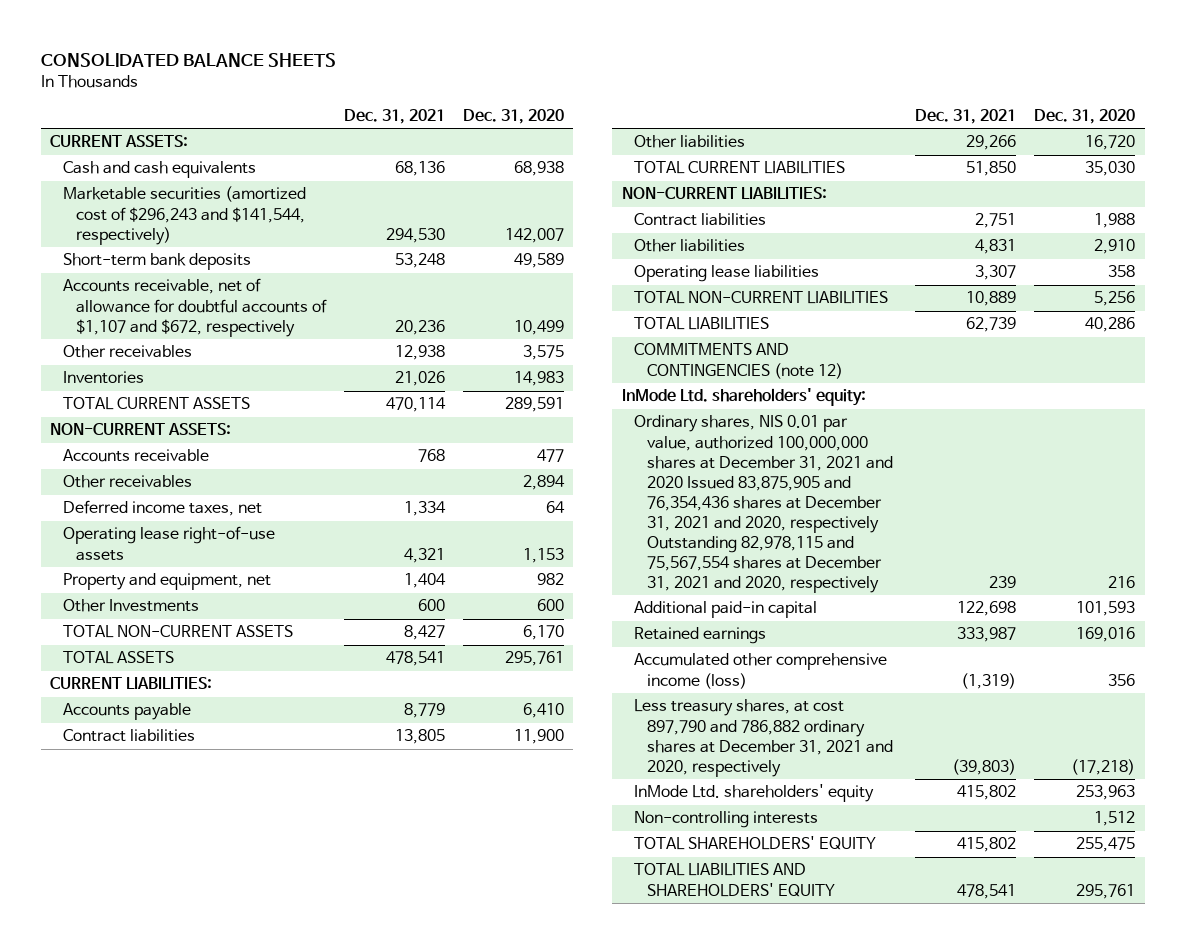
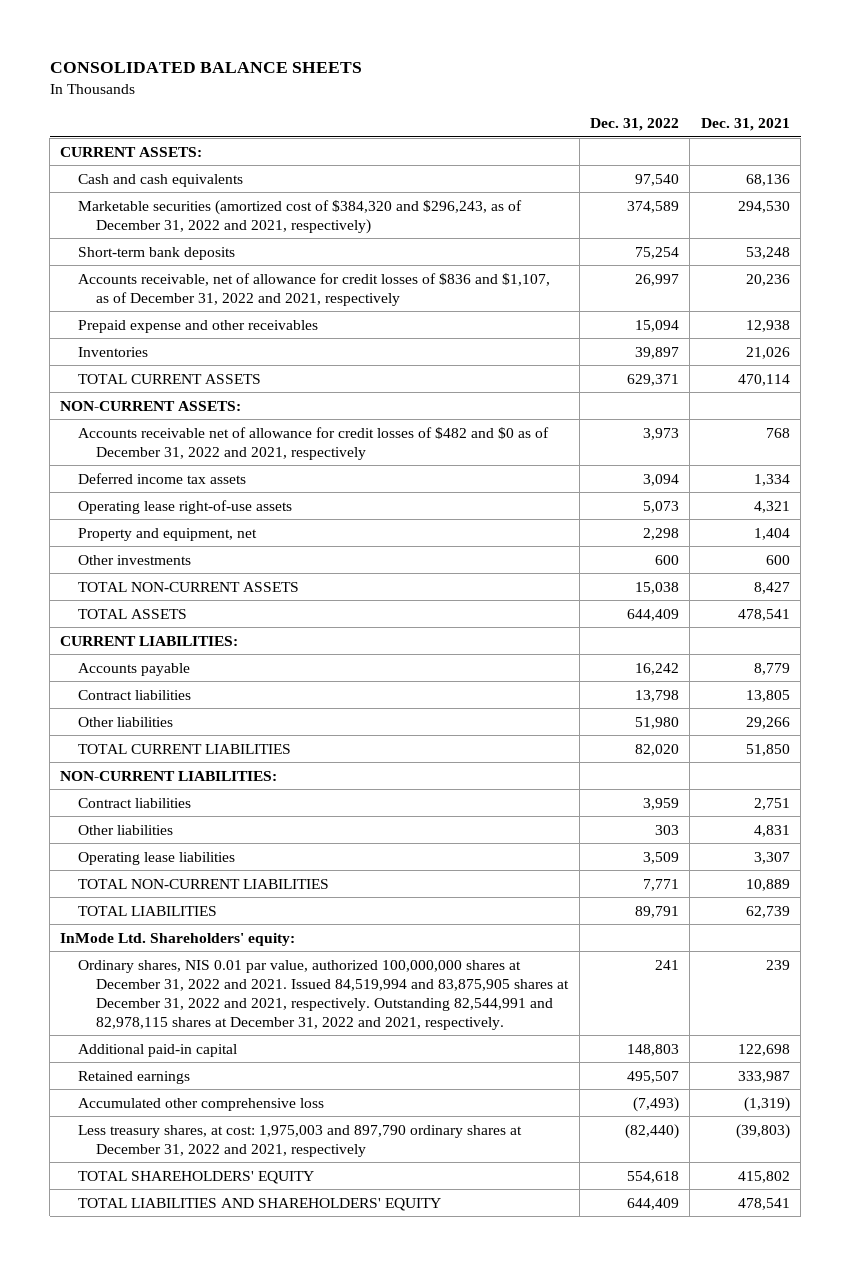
- | Dec. 31, 2021 | Dec. 31, 2020
+ | Dec. 31, 2022 | Dec. 31, 2021
- Marketable securities (amortized cost of $296,243 and $141,544, respectively) | 294,530 | 142,007
+ Marketable securities (amortized cost of $384,320 and $296,243, as of December 31, 2022 and 2021, respectively) | 374,589 | 294,530
- Accounts receivable, net of allowance for doubtful accounts of $1,107 and $672, respectively | 20,236 | 10,499
- Other receivables | 12,938 | 3,575
+ Accounts receivable, net of allowance for credit losses of $836 and $1,107, as of December 31, 2022 and 2021, respectively | 26,997 | 20,236
+ Prepaid expense and other receivables | 15,094 | 12,938
- Accounts receivable | 768 | 477
- Other receivables | | 2,894
- Deferred income taxes, net | 1,334 | 64
+ Accounts receivable net of allowance for credit losses of $482 and $0 as of December 31, 2022 and 2021, respectively | 3,973 | 768
+ Deferred income tax assets | 3,094 | 1,334
- Other Investments | 600 | 600
+ Other investments | 600 | 600
- COMMITMENTS AND CONTINGENCIES (note 12)
- InMode Ltd. shareholders' equity:
- Ordinary shares, NIS 0.01 par value, authorized 100,000,000 shares at December 31, 2021 and 2020 Issued 83,875,905 and 76,354,436 shares at December 31, 2021 and 2020, respectively Outstanding 82,978,115 and 75,567,554 shares at December 31, 2021 and 2020, respectively | 239 | 216
+ InMode Ltd. Shareholders' equity:
+ Ordinary shares, NIS 0.01 par value, authorized 100,000,000 shares at December 31, 2022 and 2021. Issued 84,519,994 and 83,875,905 shares at December 31, 2022 and 2021, respectively. Outstanding 82,544,991 and 82,978,115 shares at December 31, 2022 and 2021, respectively. | 241 | 239
- Accumulated other comprehensive income (loss) | (1,319) | 356
- Less treasury shares, at cost 897,790 and 786,882 ordinary shares at December 31, 2021 and 2020, respectively | (39,803) | (17,218)
- InMode Ltd. shareholders' equity | 415,802 | 253,963
- Non-controlling interests | | 1,512
+ Accumulated other comprehensive loss | (7,493) | (1,319)
+ Less treasury shares, at cost: 1,975,003 and 897,790 ordinary shares at December 31, 2022 and 2021, respectively | (82,440) | (39,803)

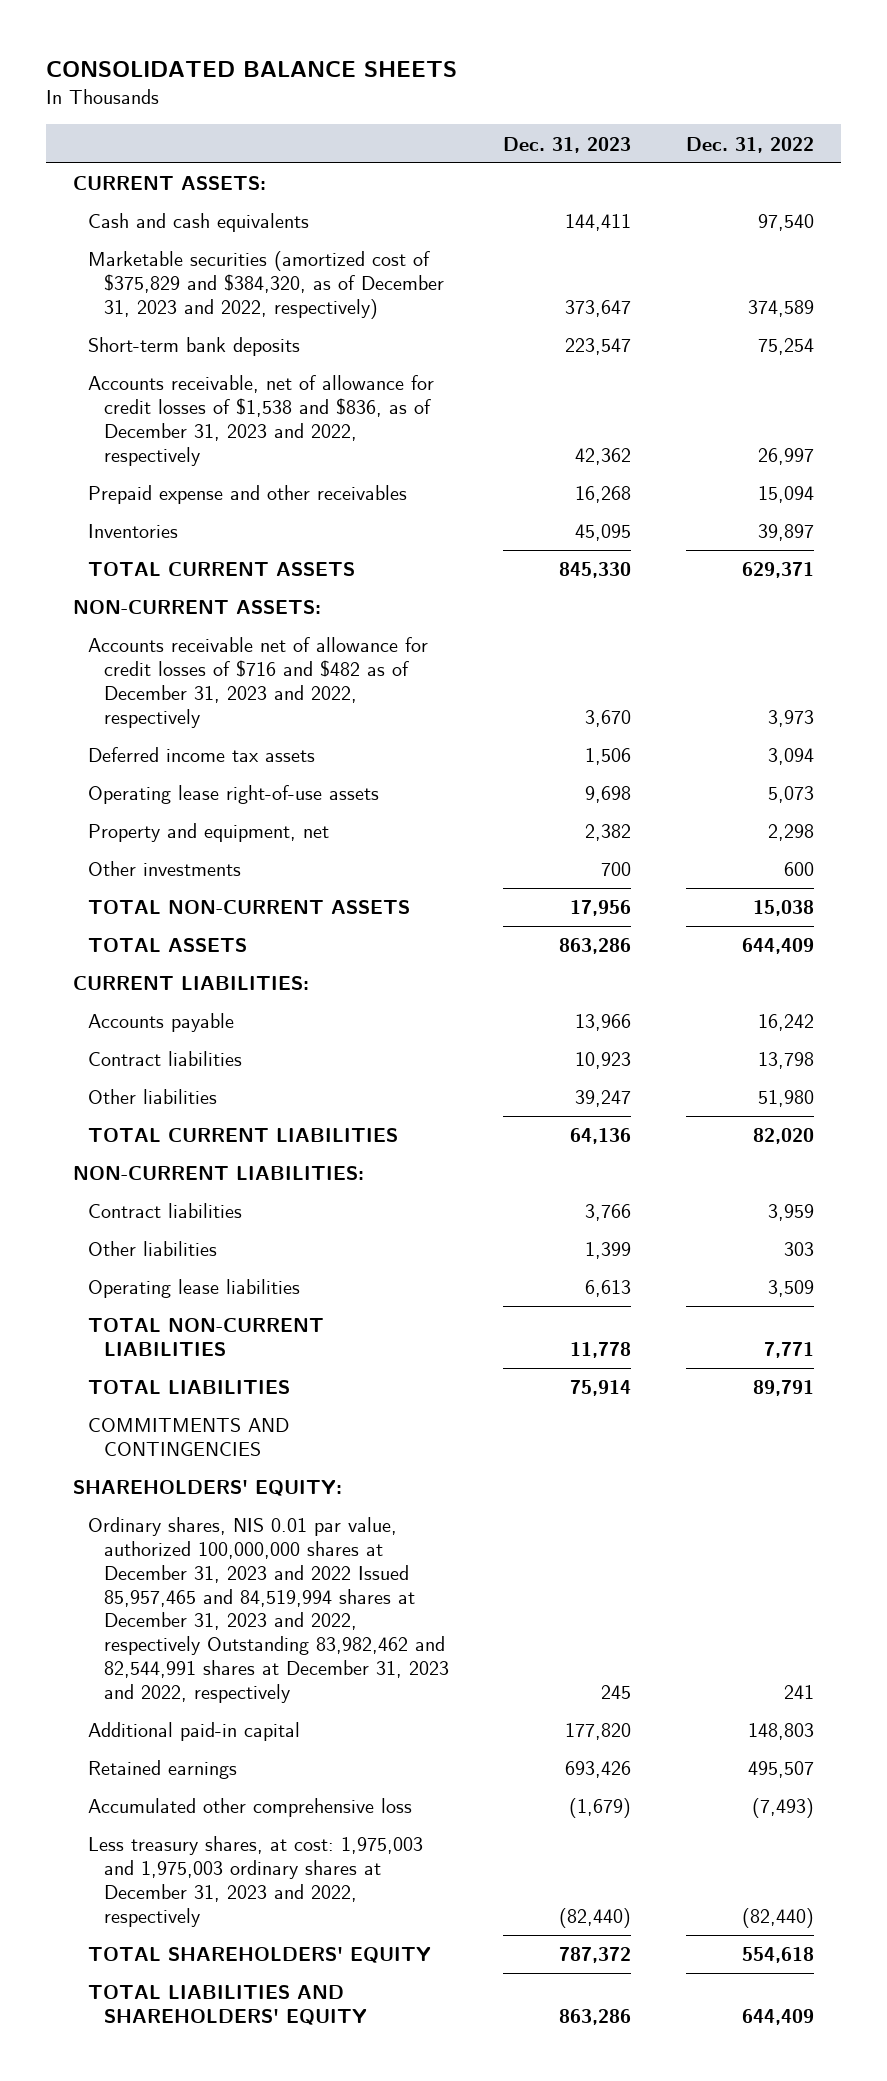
- | Dec. 31, 2022 | Dec. 31, 2021
+ | Dec. 31, 2023 | Dec. 31, 2022
- Marketable securities (amortized cost of $384,320 and $296,243, as of December 31, 2022 and 2021, respectively) | 374,589 | 294,530
+ Marketable securities (amortized cost of $375,829 and $384,320, as of December 31, 2023 and 2022, respectively) | 373,647 | 374,589
- Accounts receivable, net of allowance for credit losses of $836 and $1,107, as of December 31, 2022 and 2021, respectively | 26,997 | 20,236
+ Accounts receivable, net of allowance for credit losses of $1,538 and $836, as of December 31, 2023 and 2022, respectively | 42,362 | 26,997
- Accounts receivable net of allowance for credit losses of $482 and $0 as of December 31, 2022 and 2021, respectively | 3,973 | 768
+ Accounts receivable net of allowance for credit losses of $716 and $482 as of December 31, 2023 and 2022, respectively | 3,670 | 3,973
- InMode Ltd. Shareholders' equity:
- Ordinary shares, NIS 0.01 par value, authorized 100,000,000 shares at December 31, 2022 and 2021. Issued 84,519,994 and 83,875,905 shares at December 31, 2022 and 2021, respectively. Outstanding 82,544,991 and 82,978,115 shares at December 31, 2022 and 2021, respectively. | 241 | 239
+ COMMITMENTS AND CONTINGENCIES
+ SHAREHOLDERS' EQUITY:
+ Ordinary shares, NIS 0.01 par value, authorized 100,000,000 shares at December 31, 2023 and 2022 Issued 85,957,465 and 84,519,994 shares at December 31, 2023 and 2022, respectively Outstanding 83,982,462 and 82,544,991 shares at December 31, 2023 and 2022, respectively | 245 | 241
- Less treasury shares, at cost: 1,975,003 and 897,790 ordinary shares at December 31, 2022 and 2021, respectively | (82,440) | (39,803)
+ Less treasury shares, at cost: 1,975,003 and 1,975,003 ordinary shares at December 31, 2023 and 2022, respectively | (82,440) | (82,440)

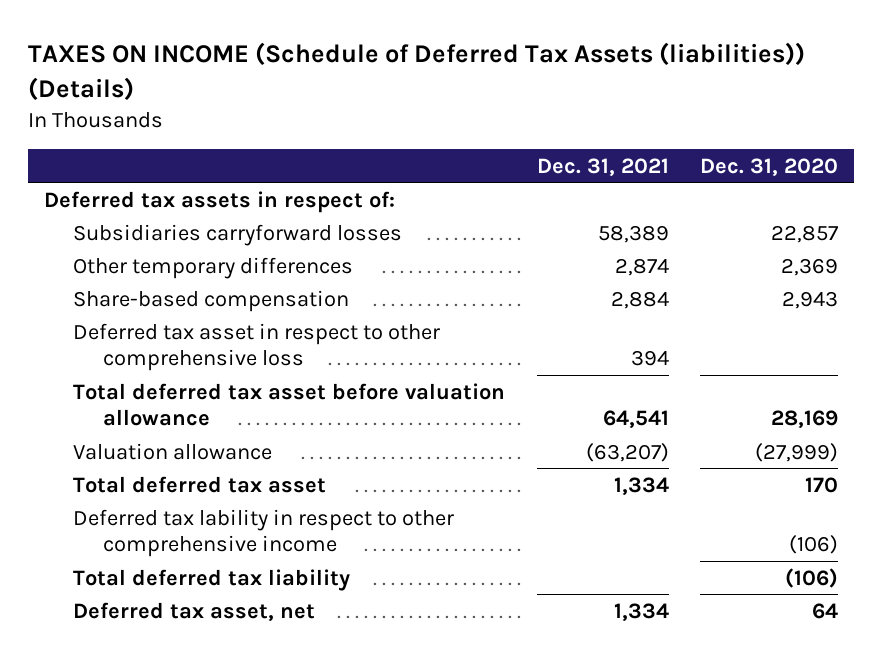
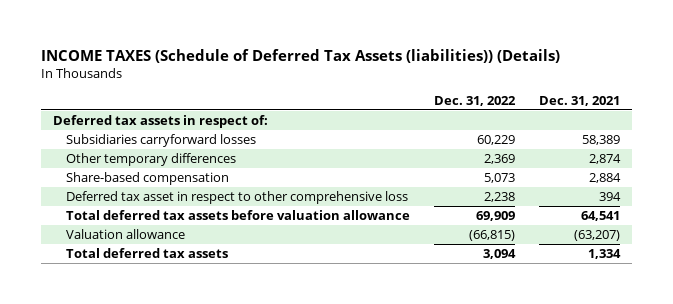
- TAXES ON INCOME (Schedule of Deferred Tax Assets (liabilities)) (Details)
+ INCOME TAXES (Schedule of Deferred Tax Assets (liabilities)) (Details)
- | Dec. 31, 2021 | Dec. 31, 2020
+ | Dec. 31, 2022 | Dec. 31, 2021
- Total deferred tax asset before valuation allowance | 64,541 | 28,169
+ Total deferred tax assets before valuation allowance | 69,909 | 64,541
- Total deferred tax asset | 1,334 | 170
- Deferred tax lability in respect to other comprehensive income | | (106)
- Total deferred tax liability | | (106)
- Deferred tax asset, net | 1,334 | 64
+ Total deferred tax assets | 3,094 | 1,334

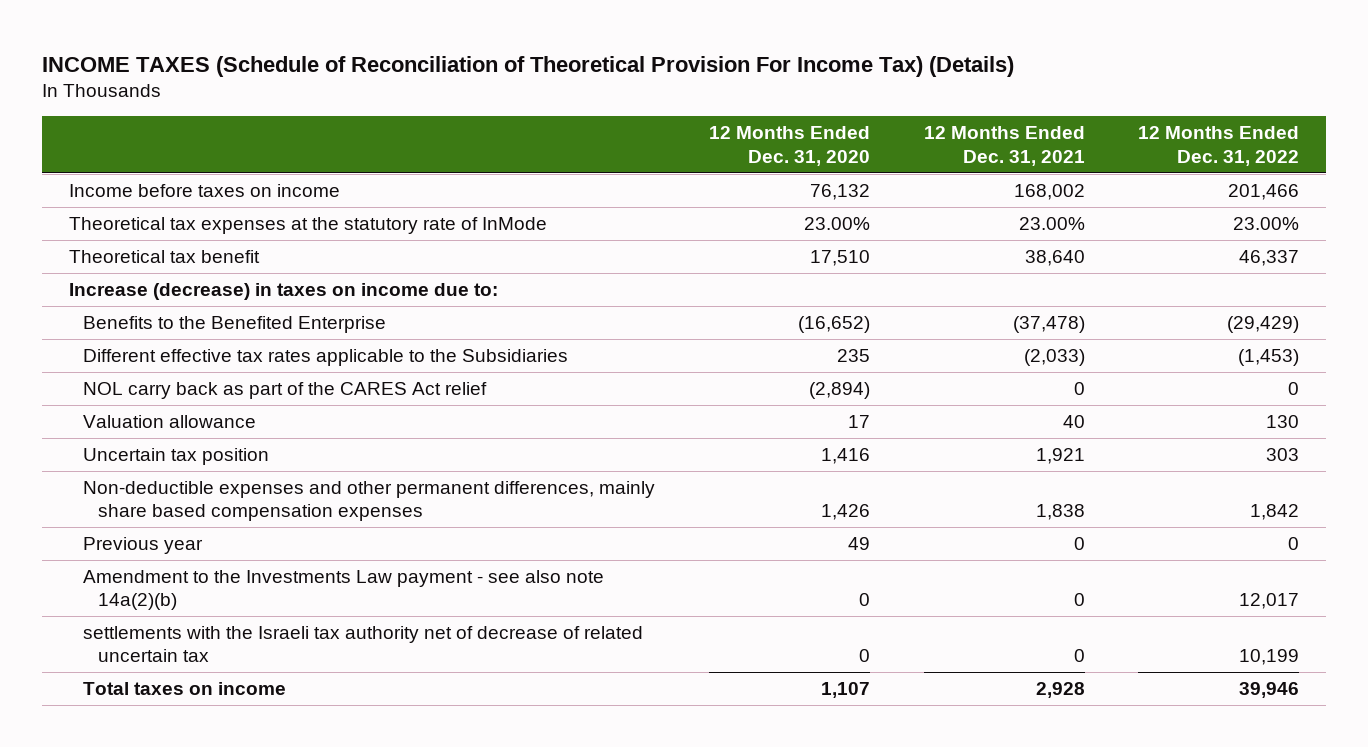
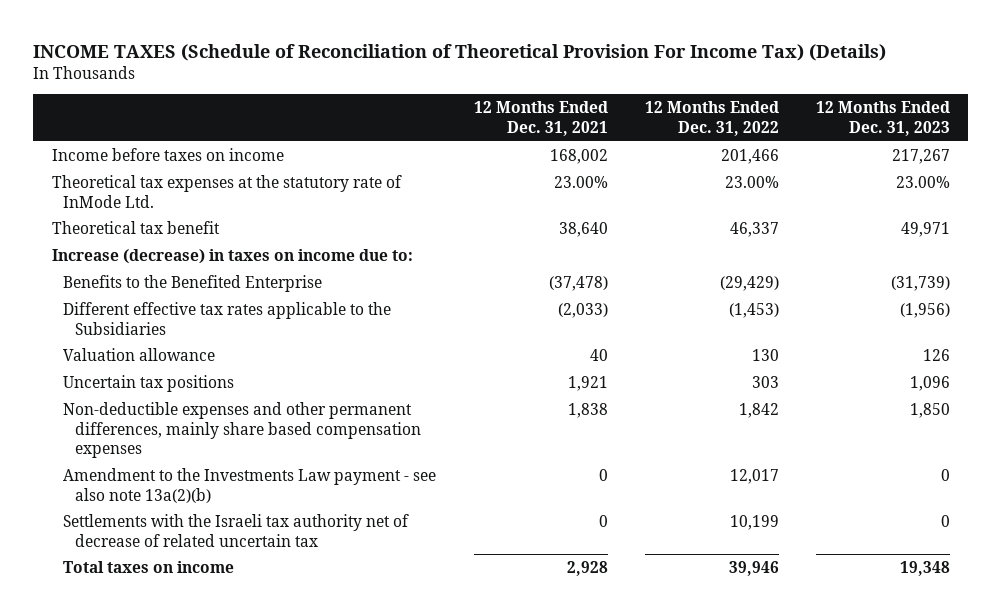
- | 12 Months Ended Dec. 31, 2020 | 12 Months Ended Dec. 31, 2021 | 12 Months Ended Dec. 31, 2022
+ | 12 Months Ended Dec. 31, 2021 | 12 Months Ended Dec. 31, 2022 | 12 Months Ended Dec. 31, 2023
- Theoretical tax expenses at the statutory rate of InMode | 23.00% | 23.00% | 23.00%
+ Theoretical tax expenses at the statutory rate of InMode Ltd. | 23.00% | 23.00% | 23.00%
- NOL carry back as part of the CARES Act relief | (2,894) | 0 | 0
- Uncertain tax position | 1,416 | 1,921 | 303
+ Uncertain tax positions | 1,921 | 303 | 1,096
- Previous year | 49 | 0 | 0
- Amendment to the Investments Law payment - see also note 14a(2)(b) | 0 | 0 | 12,017
- settlements with the Israeli tax authority net of decrease of related uncertain tax | 0 | 0 | 10,199
+ Amendment to the Investments Law payment - see also note 13a(2)(b) | 0 | 12,017 | 0
+ Settlements with the Israeli tax authority net of decrease of related uncertain tax | 0 | 10,199 | 0

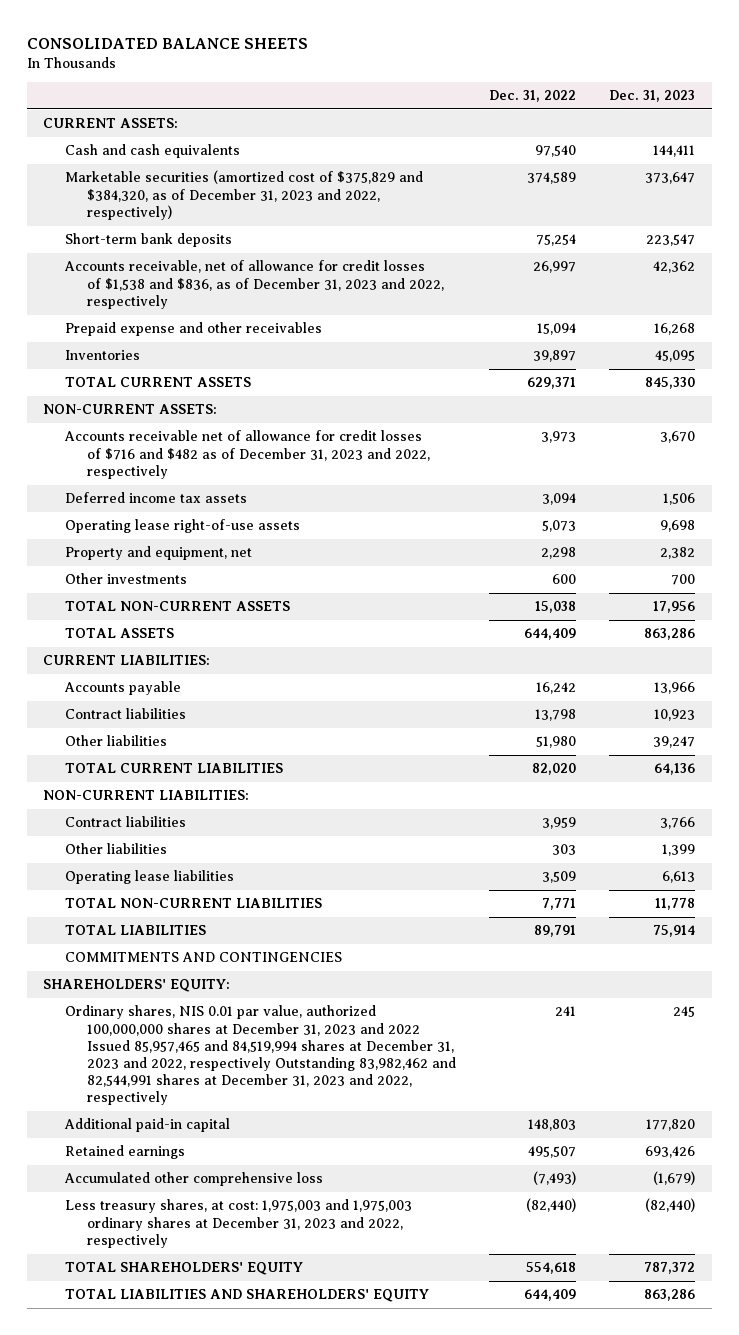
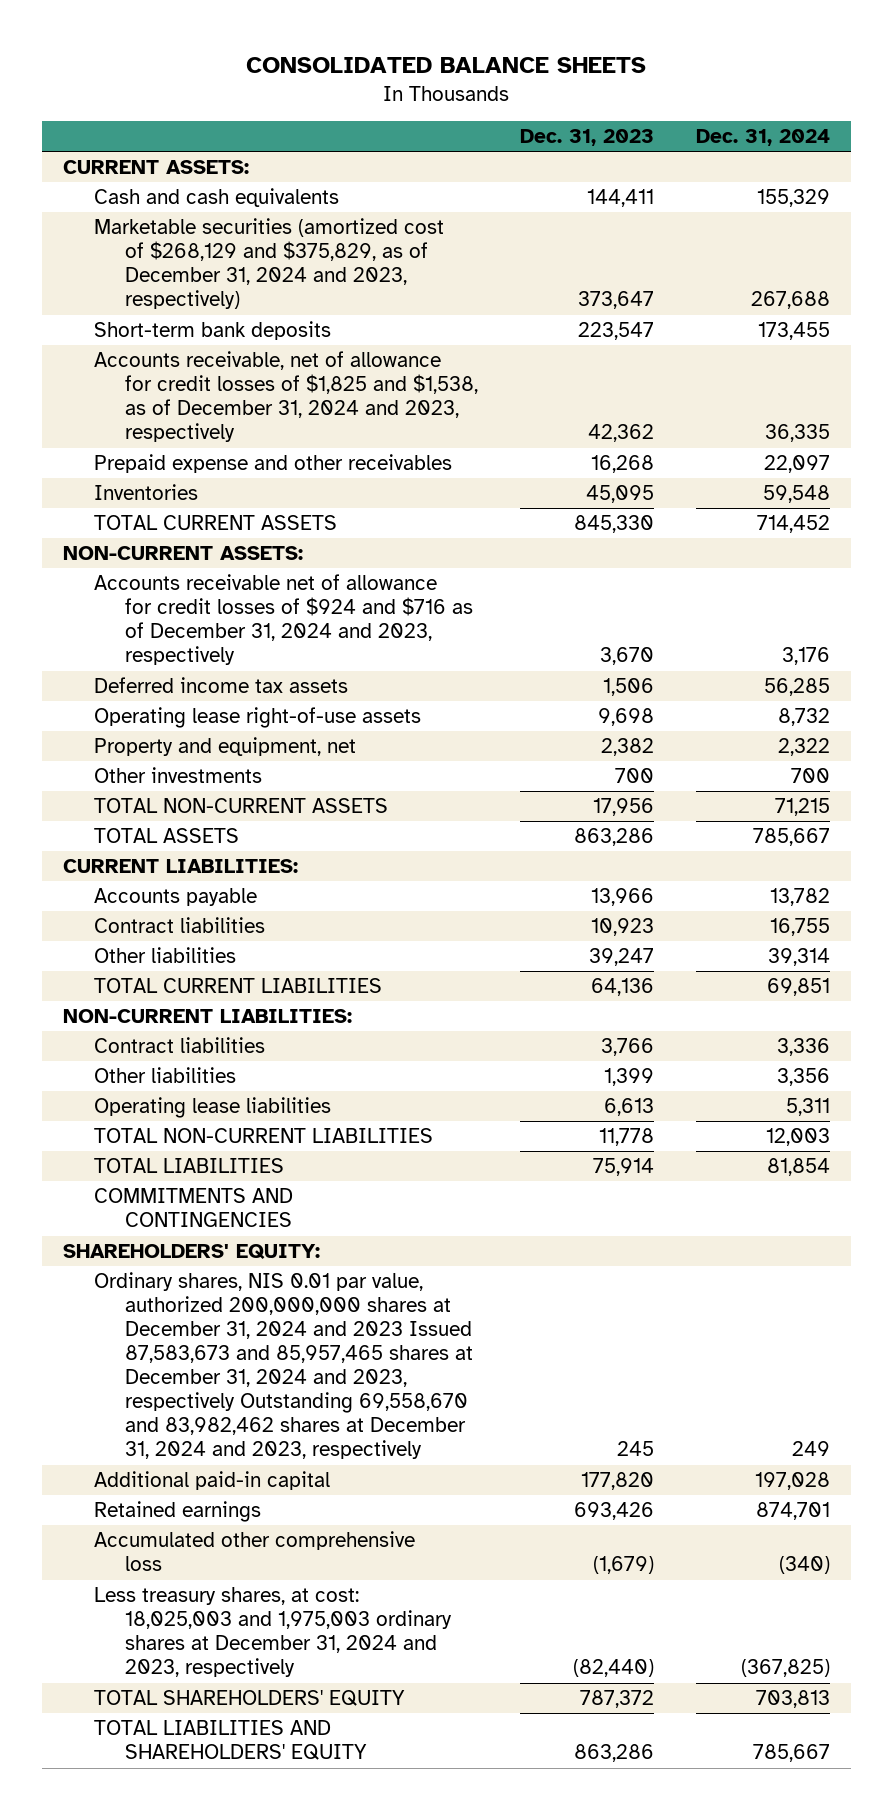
- | Dec. 31, 2022 | Dec. 31, 2023
+ | Dec. 31, 2023 | Dec. 31, 2024
- Marketable securities (amortized cost of $375,829 and $384,320, as of December 31, 2023 and 2022, respectively) | 374,589 | 373,647
+ Marketable securities (amortized cost of $268,129 and $375,829, as of December 31, 2024 and 2023, respectively) | 373,647 | 267,688
- Accounts receivable, net of allowance for credit losses of $1,538 and $836, as of December 31, 2023 and 2022, respectively | 26,997 | 42,362
+ Accounts receivable, net of allowance for credit losses of $1,825 and $1,538, as of December 31, 2024 and 2023, respectively | 42,362 | 36,335
- Accounts receivable net of allowance for credit losses of $716 and $482 as of December 31, 2023 and 2022, respectively | 3,973 | 3,670
+ Accounts receivable net of allowance for credit losses of $924 and $716 as of December 31, 2024 and 2023, respectively | 3,670 | 3,176
- Ordinary shares, NIS 0.01 par value, authorized 100,000,000 shares at December 31, 2023 and 2022 Issued 85,957,465 and 84,519,994 shares at December 31, 2023 and 2022, respectively Outstanding 83,982,462 and 82,544,991 shares at December 31, 2023 and 2022, respectively | 241 | 245
+ Ordinary shares, NIS 0.01 par value, authorized 200,000,000 shares at December 31, 2024 and 2023 Issued 87,583,673 and 85,957,465 shares at December 31, 2024 and 2023, respectively Outstanding 69,558,670 and 83,982,462 shares at December 31, 2024 and 2023, respectively | 245 | 249
- Less treasury shares, at cost: 1,975,003 and 1,975,003 ordinary shares at December 31, 2023 and 2022, respectively | (82,440) | (82,440)
+ Less treasury shares, at cost: 18,025,003 and 1,975,003 ordinary shares at December 31, 2024 and 2023, respectively | (82,440) | (367,825)

